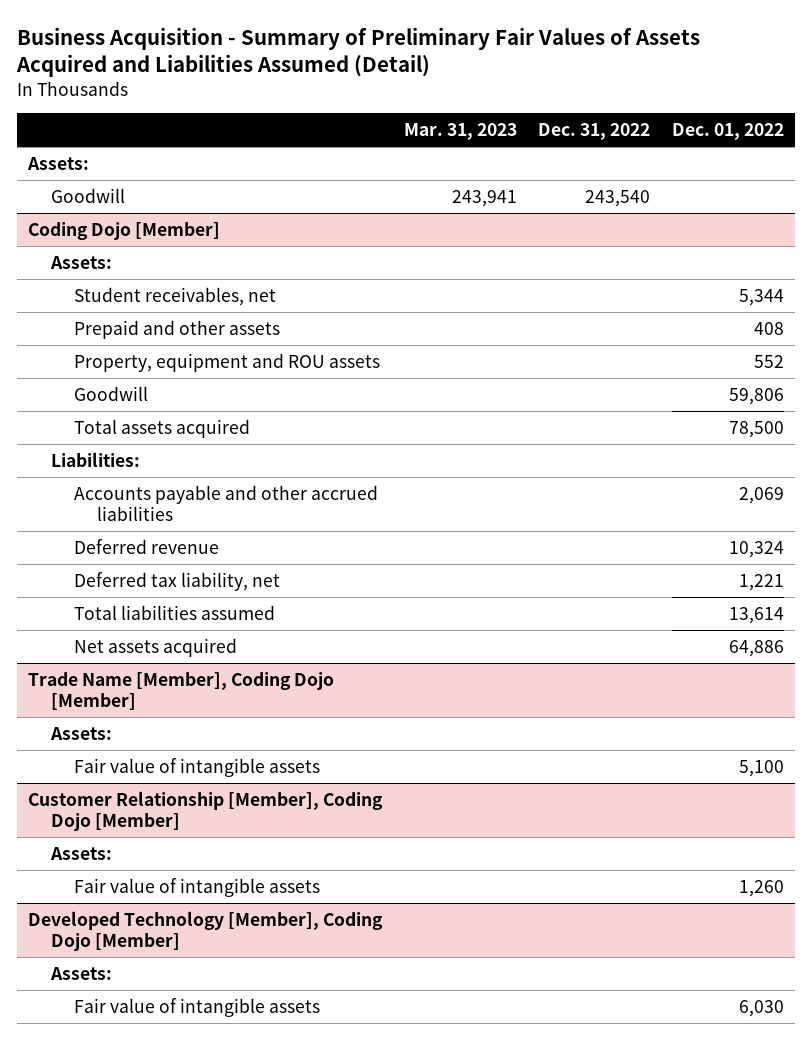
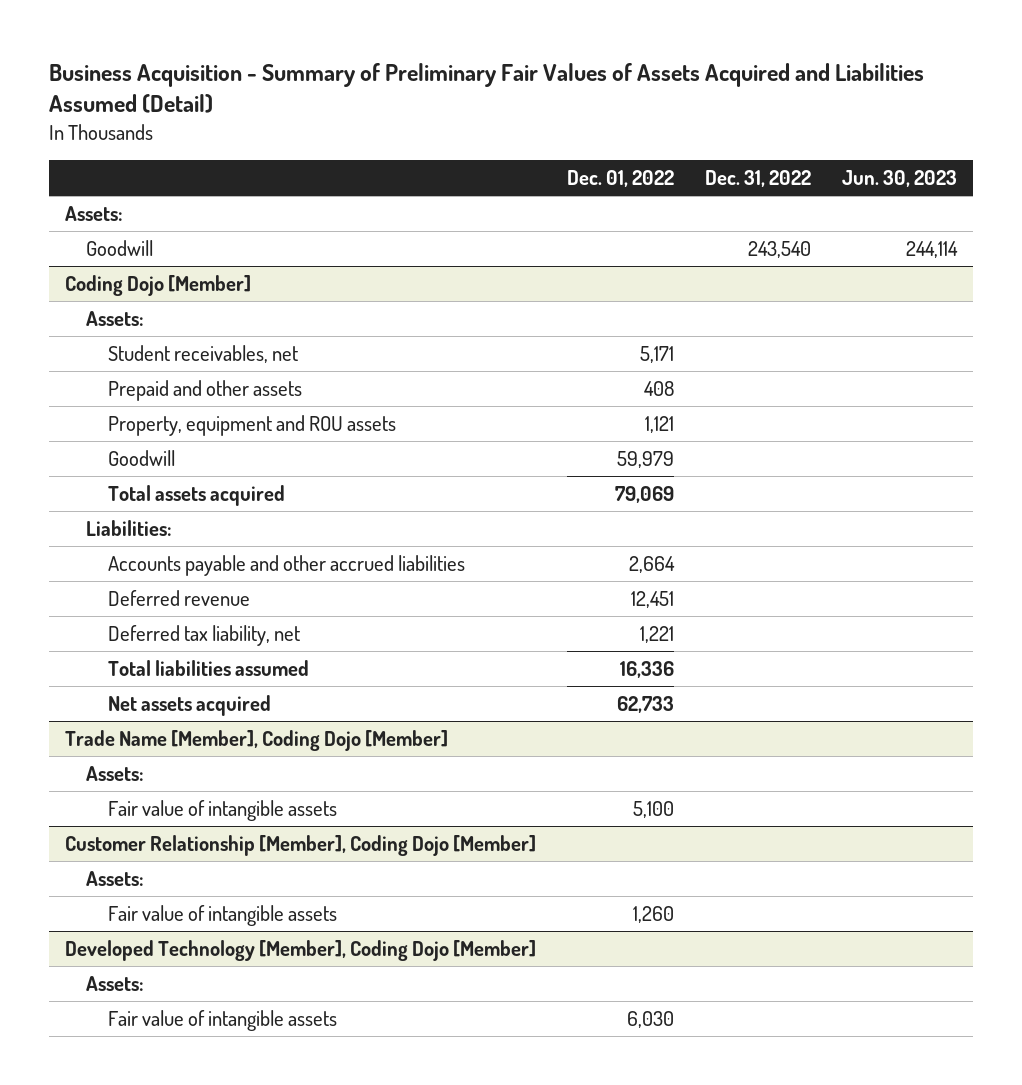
- | Mar. 31, 2023 | Dec. 31, 2022 | Dec. 01, 2022
+ | Dec. 01, 2022 | Dec. 31, 2022 | Jun. 30, 2023
@ Coding Dojo [Member]
- Student receivables, net | | | 5,344
+ Student receivables, net | 5,171 | |
- Property, equipment and ROU assets | | | 552
- Goodwill | | | 59,806
- Total assets acquired | | | 78,500
+ Property, equipment and ROU assets | 1,121 | |
+ Goodwill | 59,979 | |
+ Total assets acquired | 79,069 | |
- Accounts payable and other accrued liabilities | | | 2,069
- Deferred revenue | | | 10,324
+ Accounts payable and other accrued liabilities | 2,664 | |
+ Deferred revenue | 12,451 | |
- Total liabilities assumed | | | 13,614
- Net assets acquired | | | 64,886
+ Total liabilities assumed | 16,336 | |
+ Net assets acquired | 62,733 | |

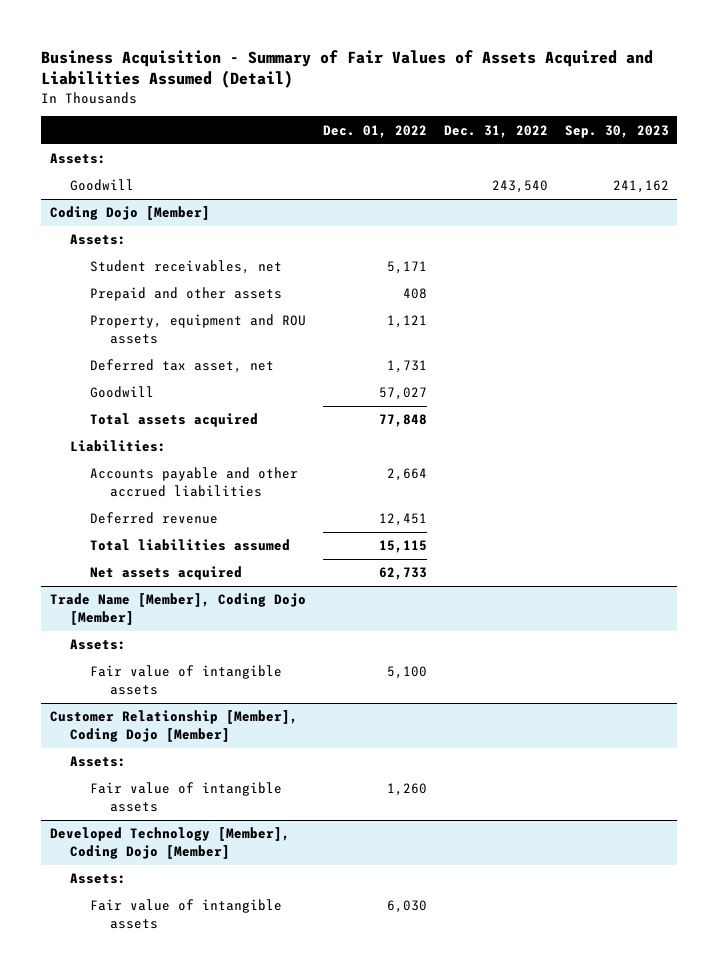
- Business Acquisition - Summary of Preliminary Fair Values of Assets Acquired and Liabilities Assumed (Detail)
+ Business Acquisition - Summary of Fair Values of Assets Acquired and Liabilities Assumed (Detail)
- | Dec. 01, 2022 | Dec. 31, 2022 | Jun. 30, 2023
+ | Dec. 01, 2022 | Dec. 31, 2022 | Sep. 30, 2023
@ Coding Dojo [Member]
- Goodwill | 59,979 | |
- Total assets acquired | 79,069 | |
+ Deferred tax asset, net | 1,731 | |
+ Goodwill | 57,027 | |
+ Total assets acquired | 77,848 | |
- Deferred tax liability, net | 1,221 | |
- Total liabilities assumed | 16,336 | |
+ Total liabilities assumed | 15,115 | |

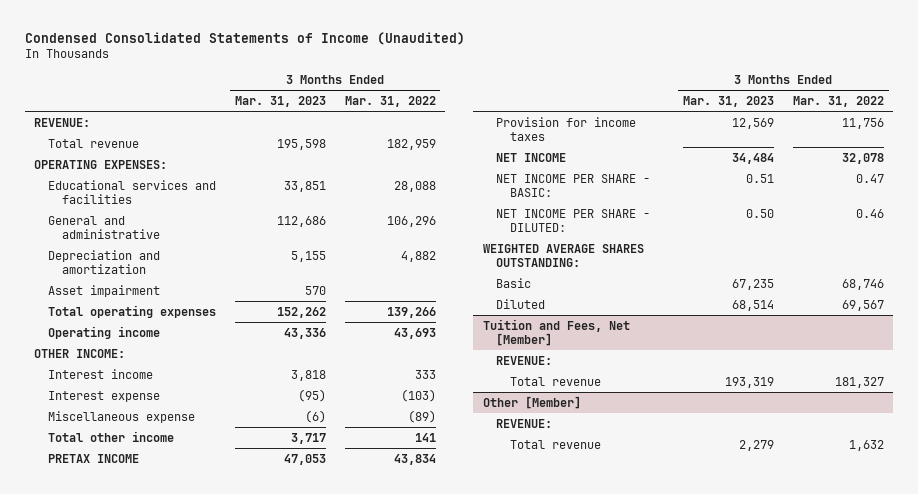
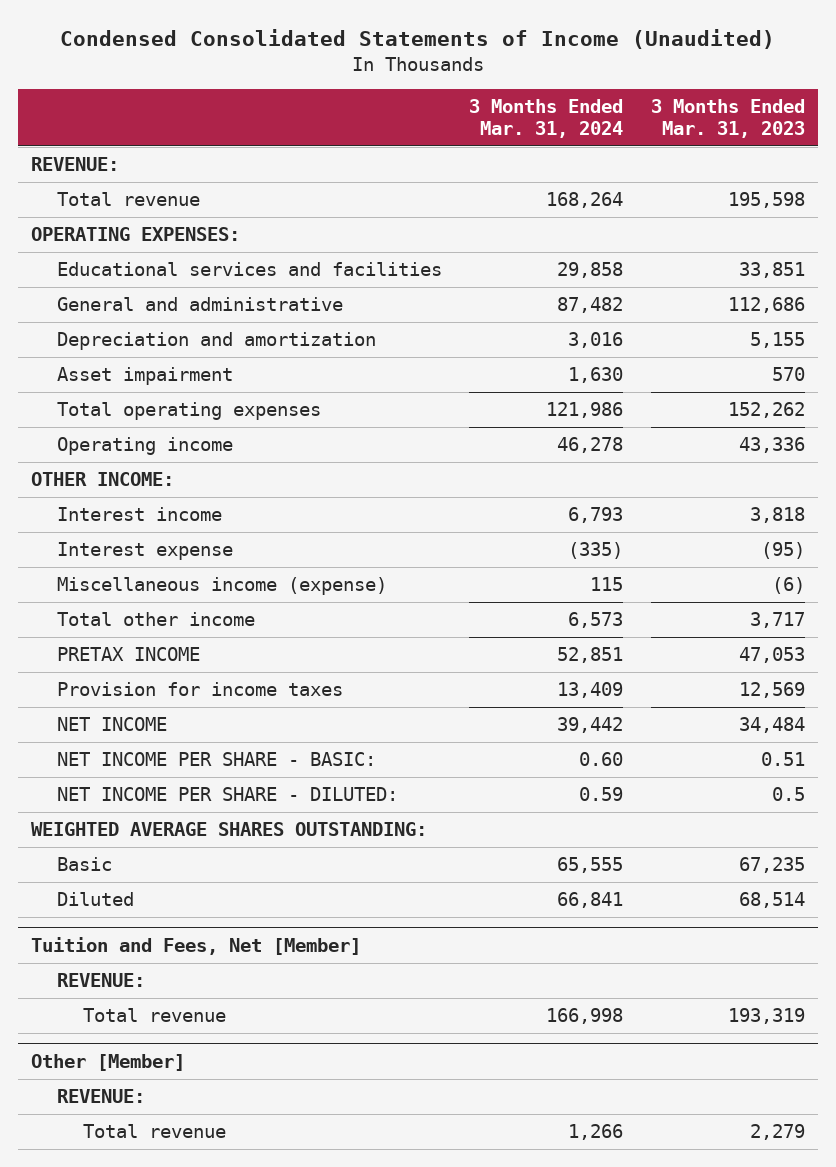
- | 3 Months Ended Mar. 31, 2023 | 3 Months Ended Mar. 31, 2022
+ | 3 Months Ended Mar. 31, 2024 | 3 Months Ended Mar. 31, 2023
- Miscellaneous expense | (6) | (89)
+ Miscellaneous income (expense) | 115 | (6)
- NET INCOME PER SHARE - DILUTED: | 0.50 | 0.46
+ NET INCOME PER SHARE - DILUTED: | 0.59 | 0.5

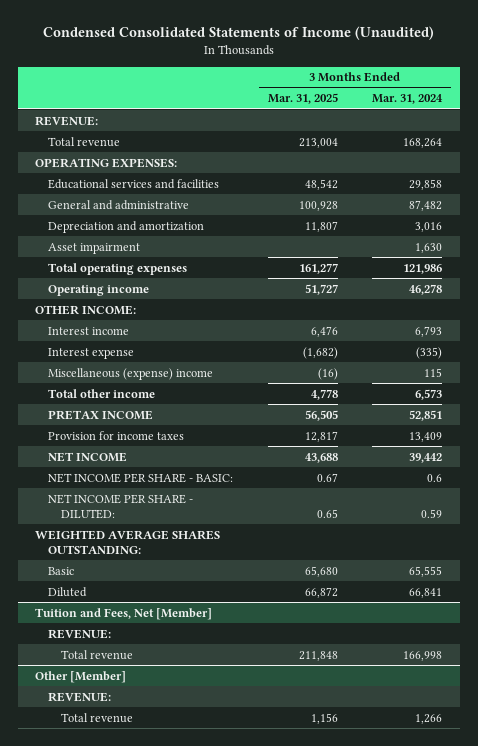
- | 3 Months Ended Mar. 31, 2024 | 3 Months Ended Mar. 31, 2023
+ | 3 Months Ended Mar. 31, 2025 | 3 Months Ended Mar. 31, 2024
- Miscellaneous income (expense) | 115 | (6)
+ Miscellaneous (expense) income | (16) | 115
- NET INCOME PER SHARE - BASIC: | 0.60 | 0.51
+ NET INCOME PER SHARE - BASIC: | 0.67 | 0.6

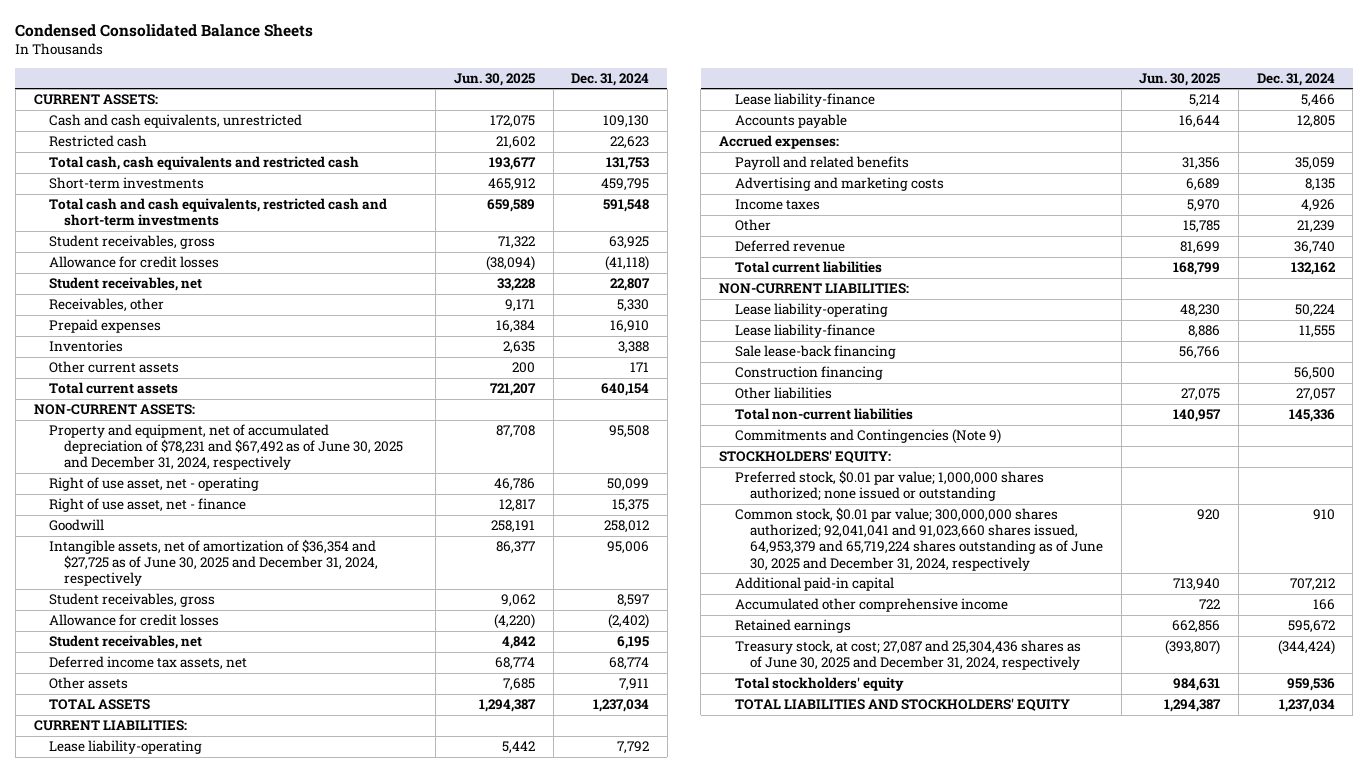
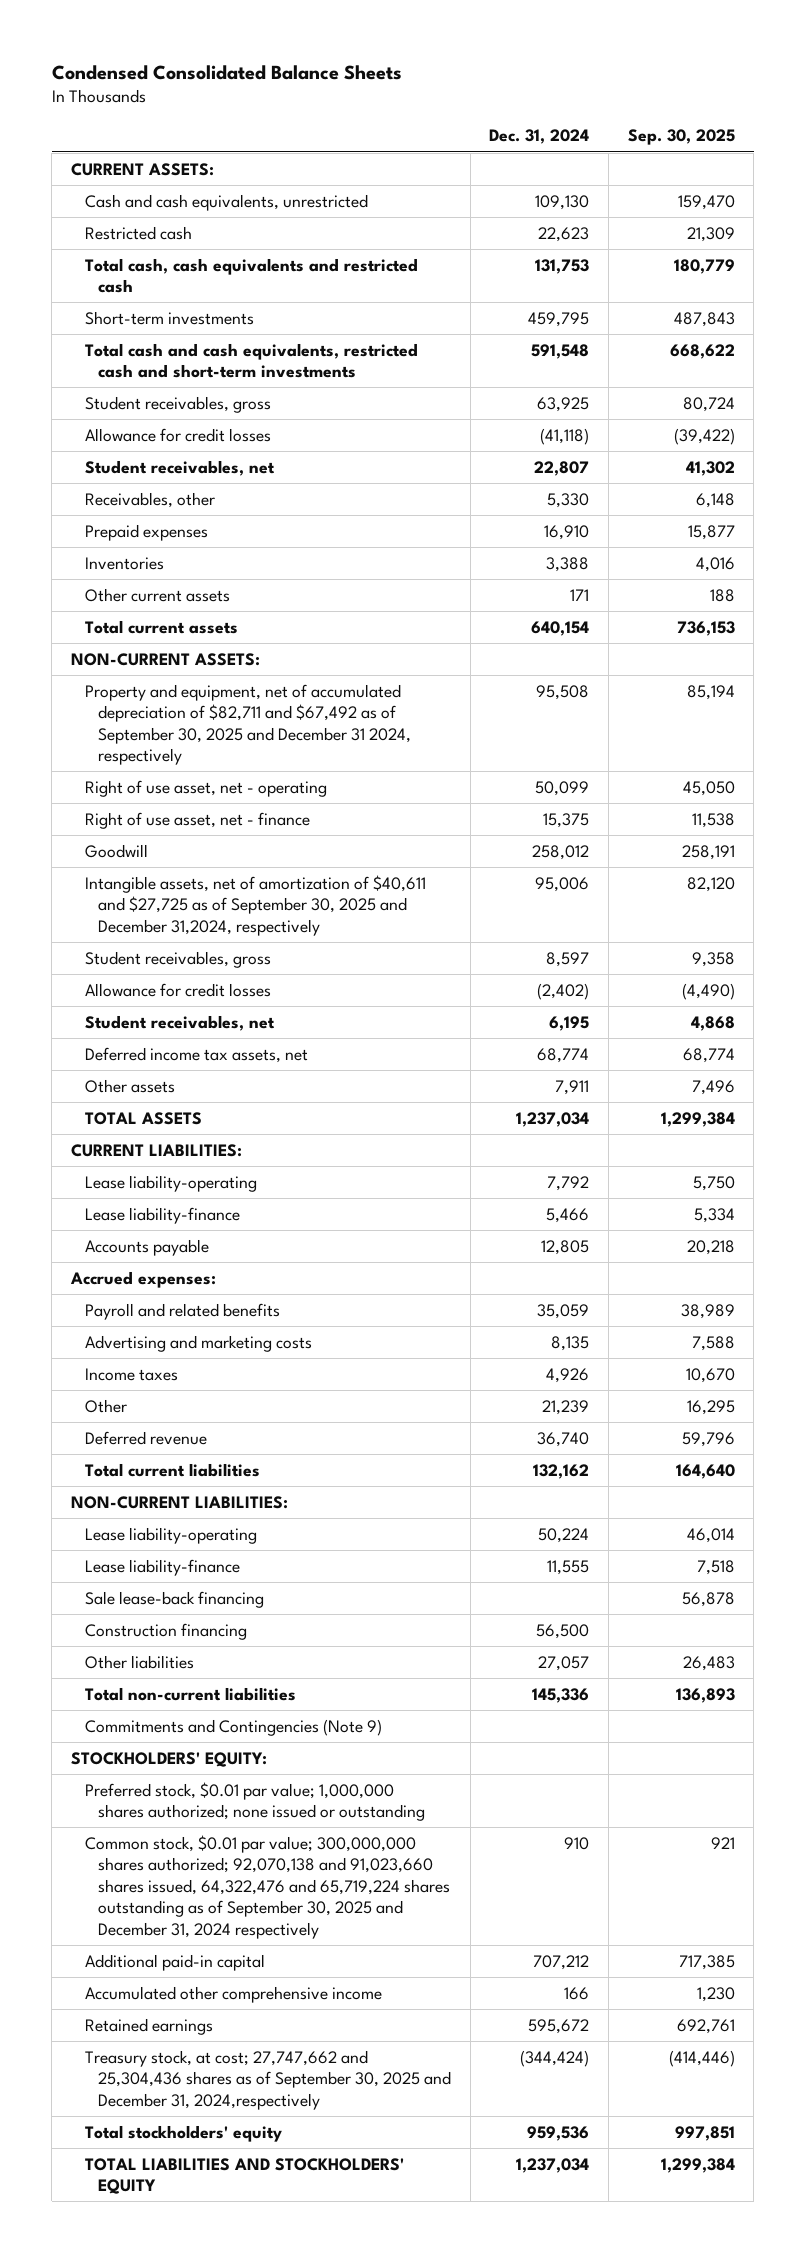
- | Jun. 30, 2025 | Dec. 31, 2024
+ | Dec. 31, 2024 | Sep. 30, 2025
- Property and equipment, net of accumulated depreciation of $78,231 and $67,492 as of June 30, 2025 and December 31, 2024, respectively | 87,708 | 95,508
+ Property and equipment, net of accumulated depreciation of $82,711 and $67,492 as of September 30, 2025 and December 31 2024, respectively | 95,508 | 85,194
- Intangible assets, net of amortization of $36,354 and $27,725 as of June 30, 2025 and December 31, 2024, respectively | 86,377 | 95,006
+ Intangible assets, net of amortization of $40,611 and $27,725 as of September 30, 2025 and December 31,2024, respectively | 95,006 | 82,120
- Common stock, $0.01 par value; 300,000,000 shares authorized; 92,041,041 and 91,023,660 shares issued, 64,953,379 and 65,719,224 shares outstanding as of June 30, 2025 and December 31, 2024, respectively | 920 | 910
+ Common stock, $0.01 par value; 300,000,000 shares authorized; 92,070,138 and 91,023,660 shares issued, 64,322,476 and 65,719,224 shares outstanding as of September 30, 2025 and December 31, 2024 respectively | 910 | 921
- Treasury stock, at cost; 27,087 and 25,304,436 shares as of June 30, 2025 and December 31, 2024, respectively | (393,807) | (344,424)
+ Treasury stock, at cost; 27,747,662 and 25,304,436 shares as of September 30, 2025 and December 31, 2024,respectively | (344,424) | (414,446)

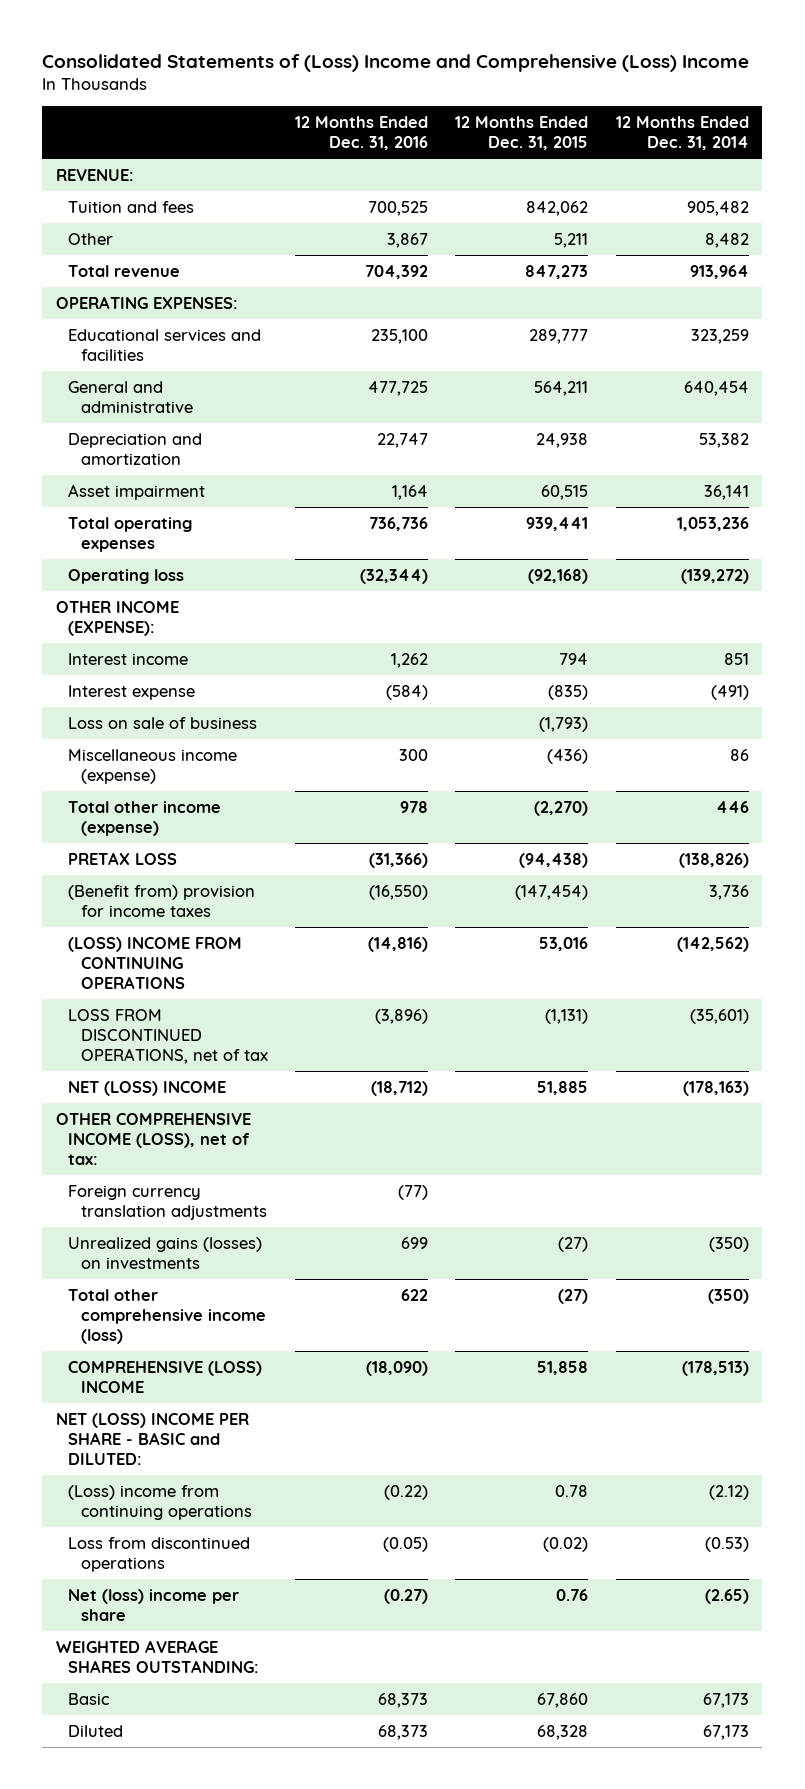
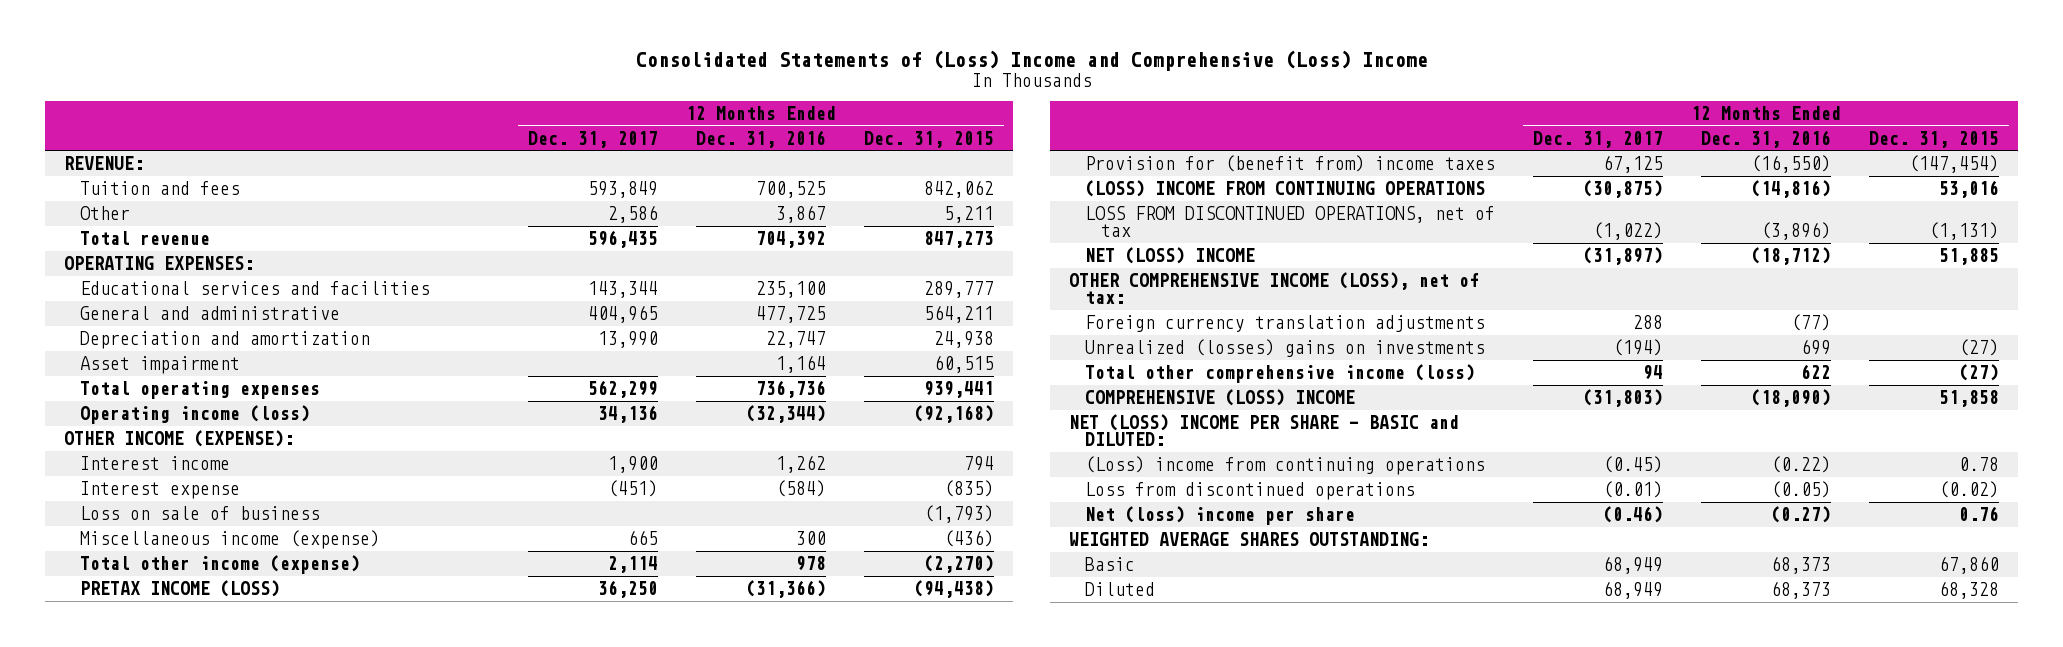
- | 12 Months Ended Dec. 31, 2016 | 12 Months Ended Dec. 31, 2015 | 12 Months Ended Dec. 31, 2014
+ | 12 Months Ended Dec. 31, 2017 | 12 Months Ended Dec. 31, 2016 | 12 Months Ended Dec. 31, 2015
- Operating loss | (32,344) | (92,168) | (139,272)
+ Operating income (loss) | 34,136 | (32,344) | (92,168)
- PRETAX LOSS | (31,366) | (94,438) | (138,826)
- (Benefit from) provision for income taxes | (16,550) | (147,454) | 3,736
+ PRETAX INCOME (LOSS) | 36,250 | (31,366) | (94,438)
+ Provision for (benefit from) income taxes | 67,125 | (16,550) | (147,454)
- Unrealized gains (losses) on investments | 699 | (27) | (350)
+ Unrealized (losses) gains on investments | (194) | 699 | (27)

